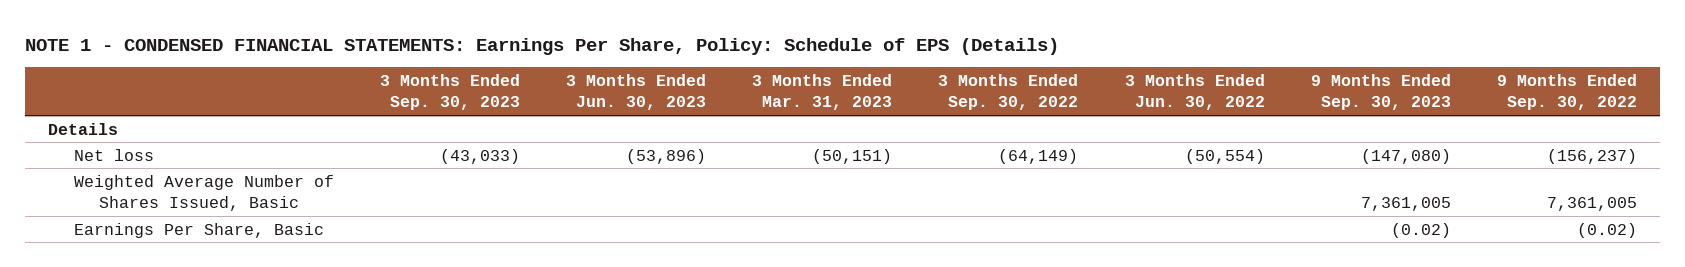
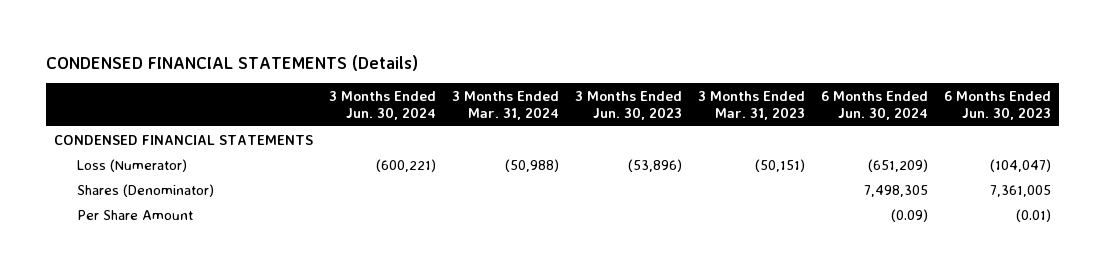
- NOTE 1 - CONDENSED FINANCIAL STATEMENTS: Earnings Per Share, Policy: Schedule of EPS (Details)
+ CONDENSED FINANCIAL STATEMENTS (Details)
- | 3 Months Ended Sep. 30, 2023 | 3 Months Ended Jun. 30, 2023 | 3 Months Ended Mar. 31, 2023 | 3 Months Ended Sep. 30, 2022 | 3 Months Ended Jun. 30, 2022 | 9 Months Ended Sep. 30, 2023 | 9 Months Ended Sep. 30, 2022
+ | 3 Months Ended Jun. 30, 2024 | 3 Months Ended Mar. 31, 2024 | 3 Months Ended Jun. 30, 2023 | 3 Months Ended Mar. 31, 2023 | 6 Months Ended Jun. 30, 2024 | 6 Months Ended Jun. 30, 2023
- Details
- Net loss | (43,033) | (53,896) | (50,151) | (64,149) | (50,554) | (147,080) | (156,237)
- Weighted Average Number of Shares Issued, Basic | | | | | | 7,361,005 | 7,361,005
- Earnings Per Share, Basic | | | | | | (0.02) | (0.02)
+ CONDENSED FINANCIAL STATEMENTS
+ Loss (Numerator) | (600,221) | (50,988) | (53,896) | (50,151) | (651,209) | (104,047)
+ Shares (Denominator) | | | | | 7,498,305 | 7,361,005
+ Per Share Amount | | | | | (0.09) | (0.01)

